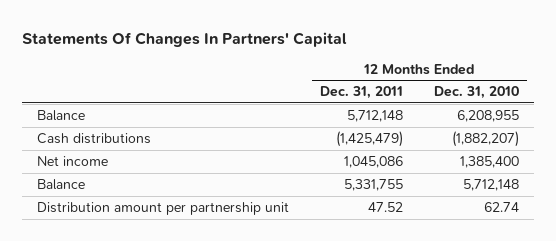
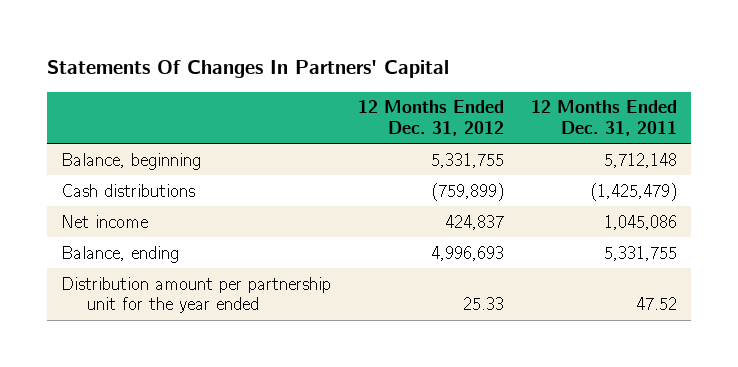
- | 12 Months Ended Dec. 31, 2011 | 12 Months Ended Dec. 31, 2010
+ | 12 Months Ended Dec. 31, 2012 | 12 Months Ended Dec. 31, 2011
- Balance | 5,712,148 | 6,208,955
+ Balance, beginning | 5,331,755 | 5,712,148
- Balance | 5,331,755 | 5,712,148
- Distribution amount per partnership unit | 47.52 | 62.74
+ Balance, ending | 4,996,693 | 5,331,755
+ Distribution amount per partnership unit for the year ended | 25.33 | 47.52

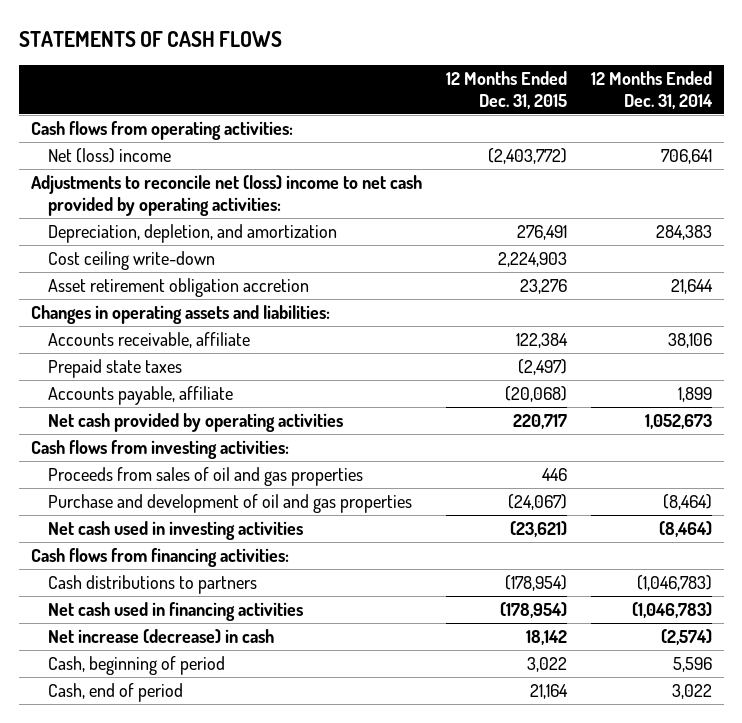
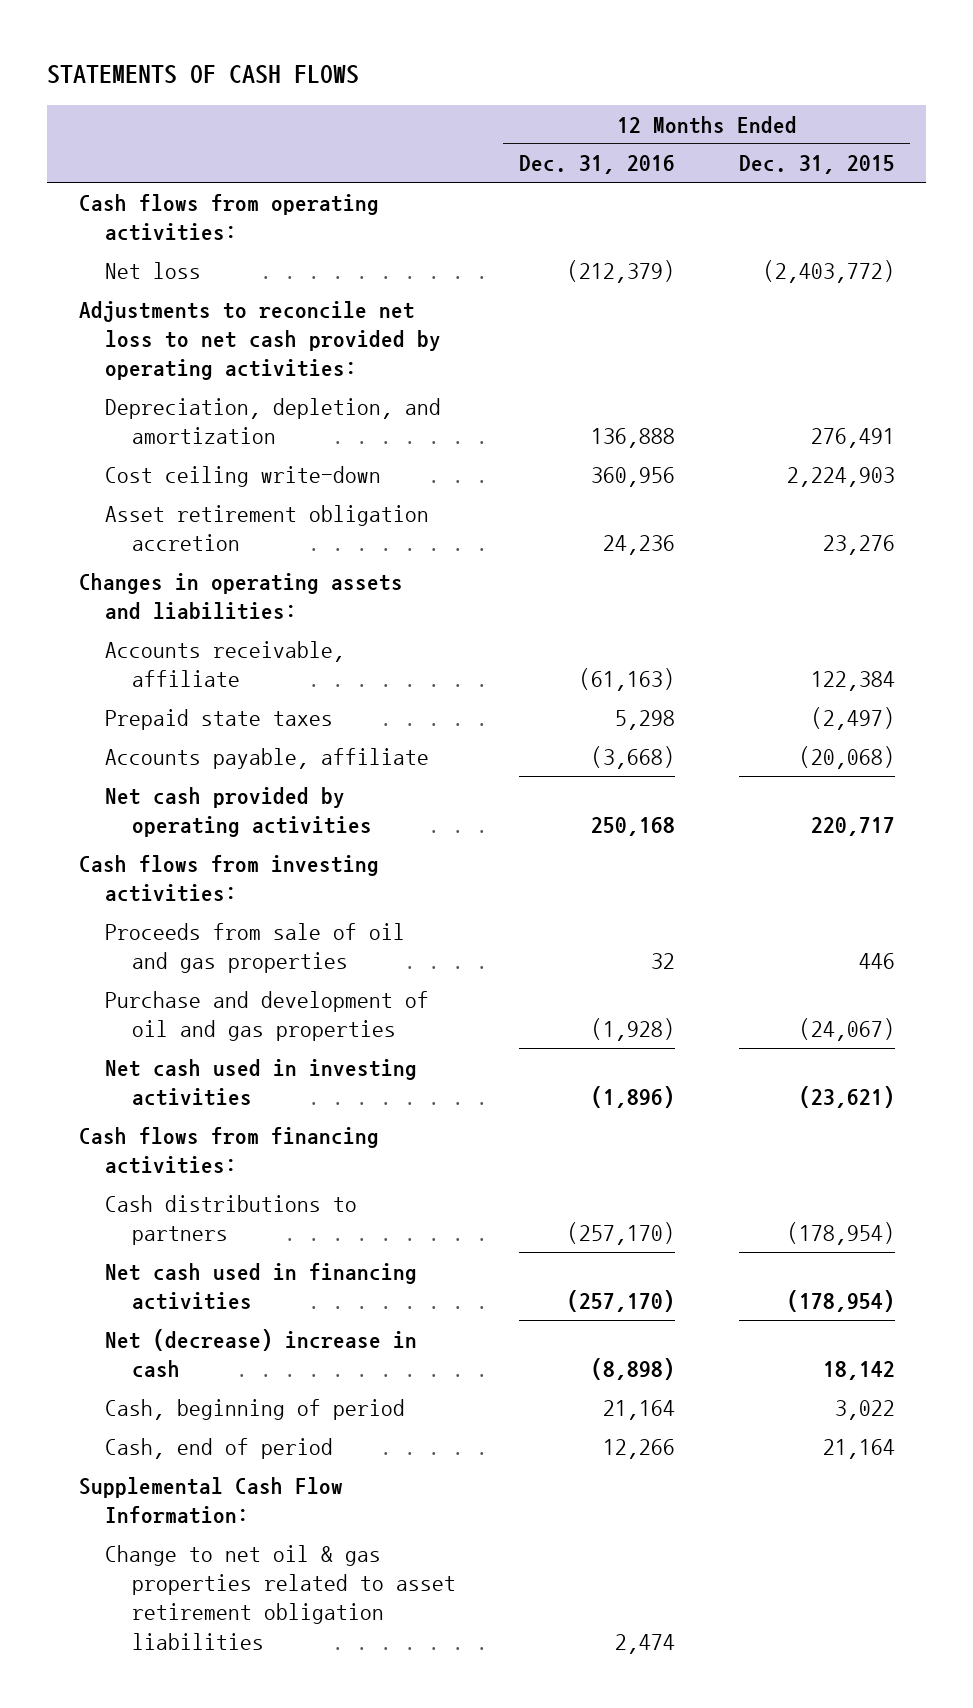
- | 12 Months Ended Dec. 31, 2015 | 12 Months Ended Dec. 31, 2014
+ | 12 Months Ended Dec. 31, 2016 | 12 Months Ended Dec. 31, 2015
- Net (loss) income | (2,403,772) | 706,641
- Adjustments to reconcile net (loss) income to net cash provided by operating activities:
+ Net loss | (212,379) | (2,403,772)
+ Adjustments to reconcile net loss to net cash provided by operating activities:
- Proceeds from sales of oil and gas properties | 446 |
+ Proceeds from sale of oil and gas properties | 32 | 446
- Net increase (decrease) in cash | 18,142 | (2,574)
+ Net (decrease) increase in cash | (8,898) | 18,142
+ Supplemental Cash Flow Information:
+ Change to net oil & gas properties related to asset retirement obligation liabilities | 2,474 |

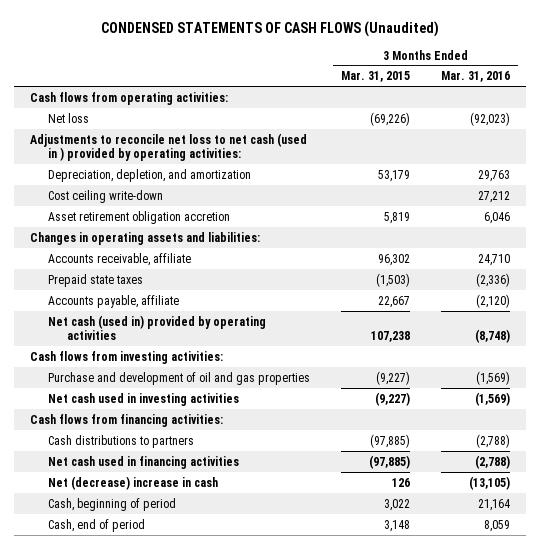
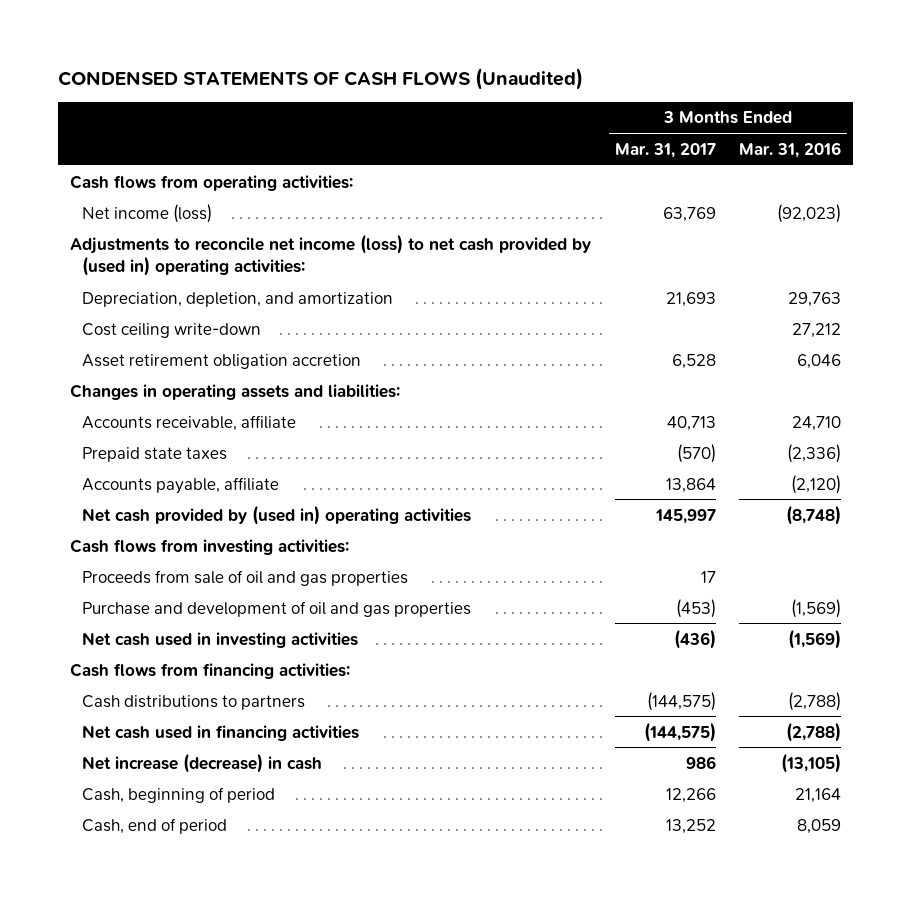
- | 3 Months Ended Mar. 31, 2015 | 3 Months Ended Mar. 31, 2016
+ | 3 Months Ended Mar. 31, 2017 | 3 Months Ended Mar. 31, 2016
- Net loss | (69,226) | (92,023)
- Adjustments to reconcile net loss to net cash (used in ) provided by operating activities:
+ Net income (loss) | 63,769 | (92,023)
+ Adjustments to reconcile net income (loss) to net cash provided by (used in) operating activities:
- Net cash (used in) provided by operating activities | 107,238 | (8,748)
+ Net cash provided by (used in) operating activities | 145,997 | (8,748)
+ Proceeds from sale of oil and gas properties | 17 |
- Net (decrease) increase in cash | 126 | (13,105)
+ Net increase (decrease) in cash | 986 | (13,105)

